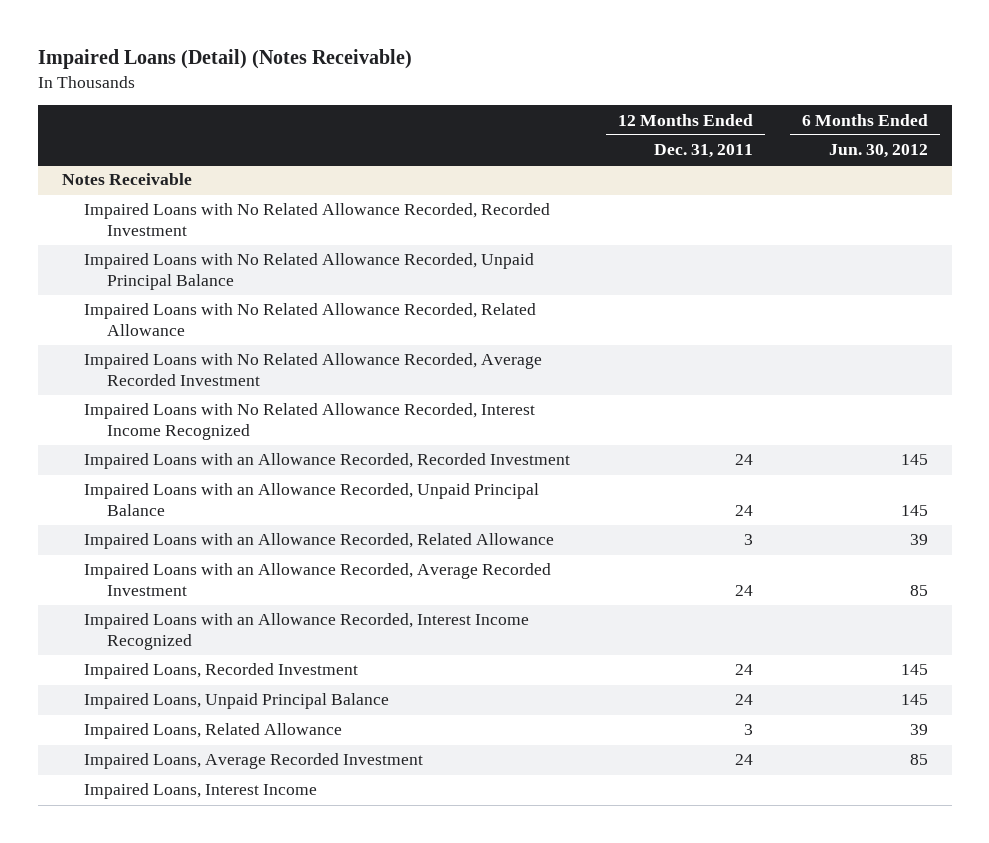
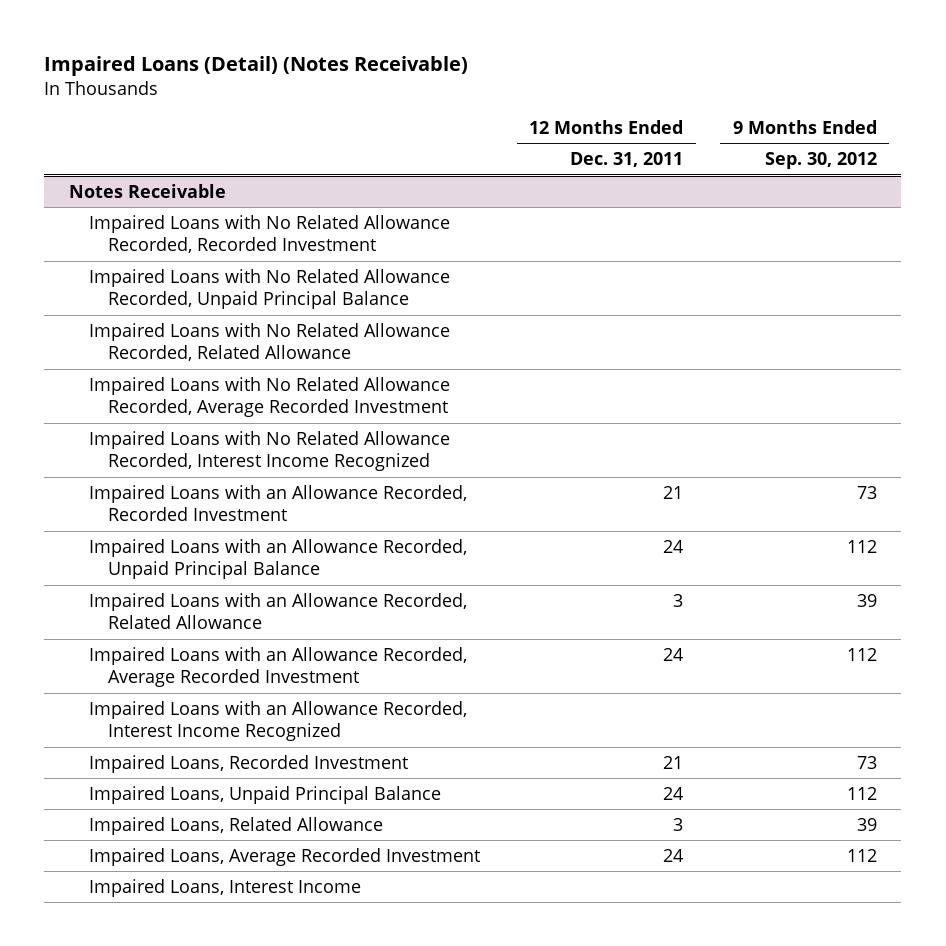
- | 12 Months Ended Dec. 31, 2011 | 6 Months Ended Jun. 30, 2012
+ | 12 Months Ended Dec. 31, 2011 | 9 Months Ended Sep. 30, 2012
@ Notes Receivable
- Impaired Loans with an Allowance Recorded, Recorded Investment | 24 | 145
+ Impaired Loans with an Allowance Recorded, Recorded Investment | 21 | 73
- Impaired Loans, Recorded Investment | 24 | 145
+ Impaired Loans, Recorded Investment | 21 | 73

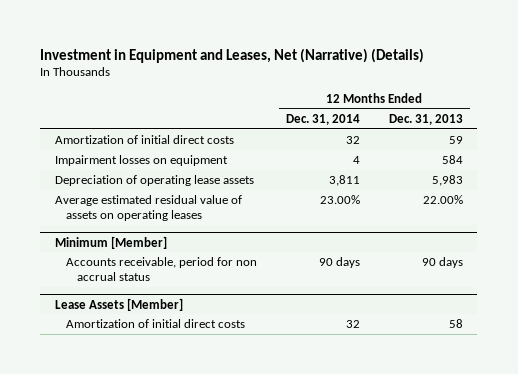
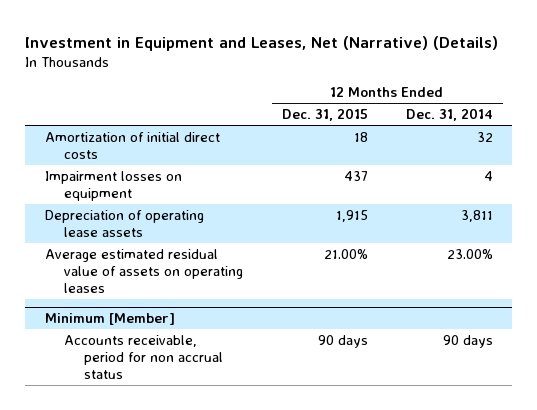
- | 12 Months Ended Dec. 31, 2014 | 12 Months Ended Dec. 31, 2013
+ | 12 Months Ended Dec. 31, 2015 | 12 Months Ended Dec. 31, 2014
- Lease Assets [Member]
- Amortization of initial direct costs | 32 | 58

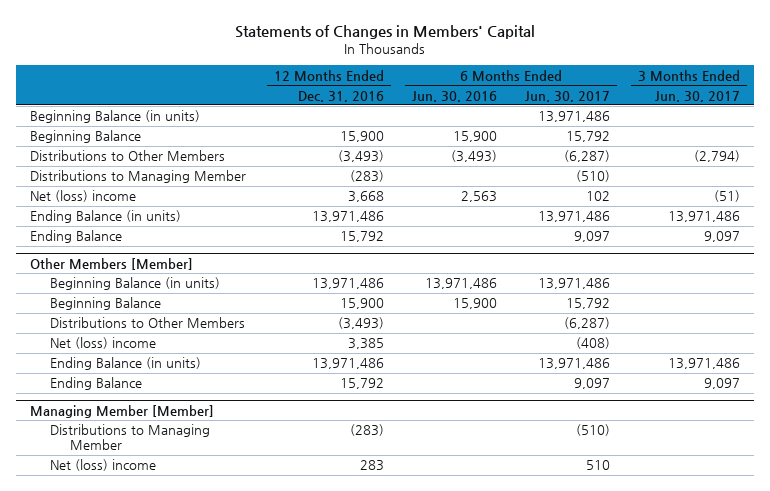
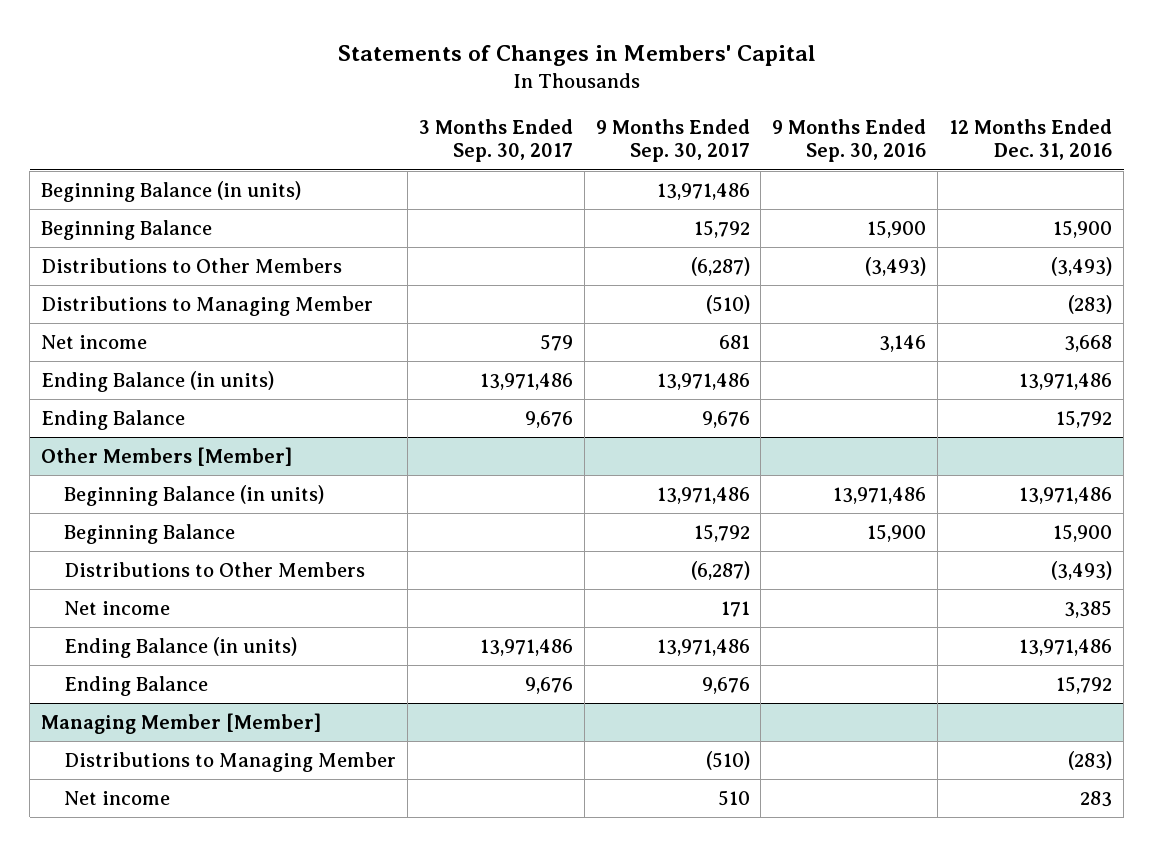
- | 12 Months Ended Dec. 31, 2016 | 6 Months Ended Jun. 30, 2016 | 6 Months Ended Jun. 30, 2017 | 3 Months Ended Jun. 30, 2017
+ | 3 Months Ended Sep. 30, 2017 | 9 Months Ended Sep. 30, 2017 | 9 Months Ended Sep. 30, 2016 | 12 Months Ended Dec. 31, 2016
- Net (loss) income | 3,668 | 2,563 | 102 | (51)
+ Net income | 579 | 681 | 3,146 | 3,668
@ Other Members [Member]
- Net (loss) income | 3,385 | | (408) |
+ Net income | | 171 | | 3,385
@ Managing Member [Member]
- Net (loss) income | 283 | | 510 |
+ Net income | | 510 | | 283

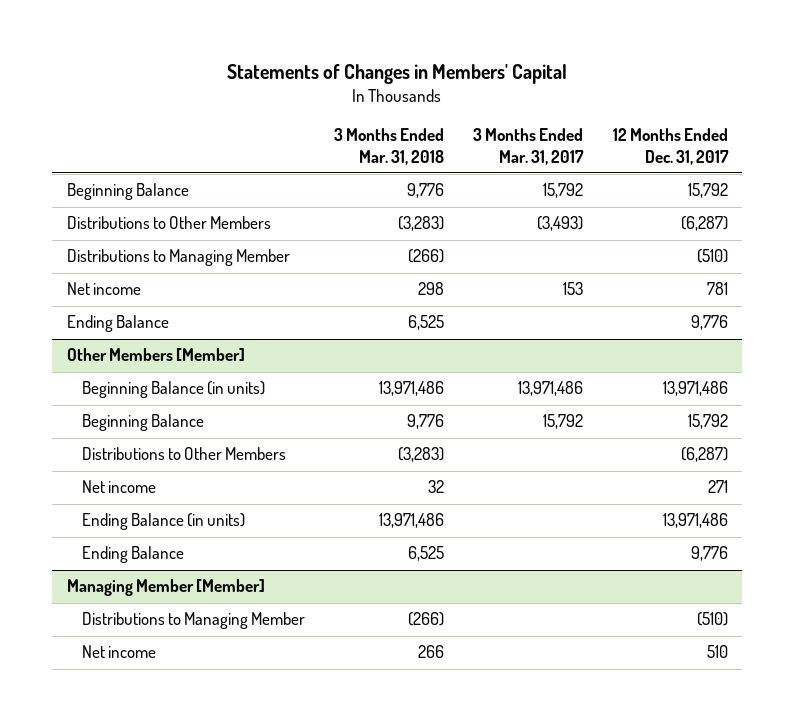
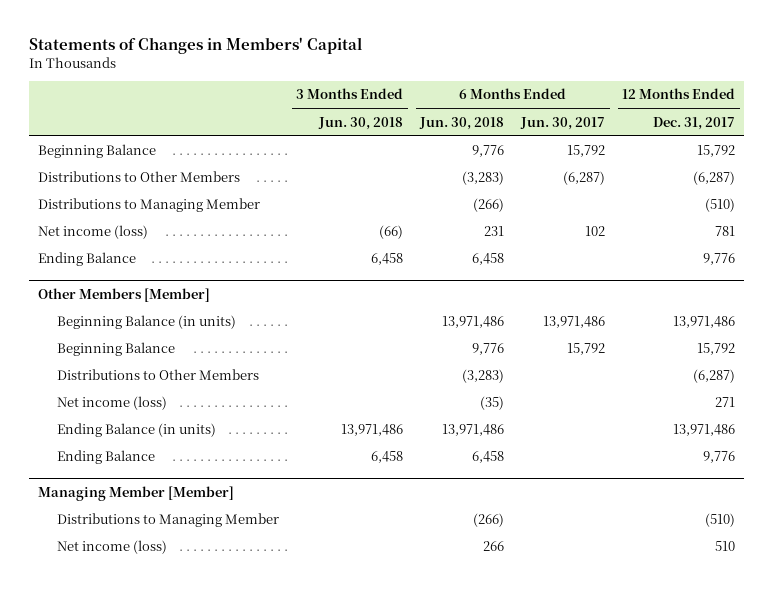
- | 3 Months Ended Mar. 31, 2018 | 3 Months Ended Mar. 31, 2017 | 12 Months Ended Dec. 31, 2017
+ | 3 Months Ended Jun. 30, 2018 | 6 Months Ended Jun. 30, 2018 | 6 Months Ended Jun. 30, 2017 | 12 Months Ended Dec. 31, 2017
- Net income | 298 | 153 | 781
+ Net income (loss) | (66) | 231 | 102 | 781
@ Other Members [Member]
- Net income | 32 | | 271
+ Net income (loss) | | (35) | | 271
@ Managing Member [Member]
- Net income | 266 | | 510
+ Net income (loss) | | 266 | | 510

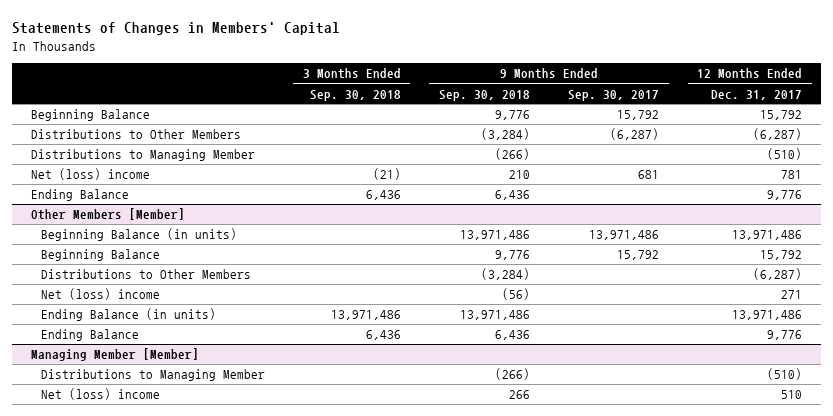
- | 3 Months Ended Jun. 30, 2018 | 6 Months Ended Jun. 30, 2018 | 6 Months Ended Jun. 30, 2017 | 12 Months Ended Dec. 31, 2017
+ | 3 Months Ended Sep. 30, 2018 | 9 Months Ended Sep. 30, 2018 | 9 Months Ended Sep. 30, 2017 | 12 Months Ended Dec. 31, 2017
- Net income (loss) | (66) | 231 | 102 | 781
+ Net (loss) income | (21) | 210 | 681 | 781
@ Other Members [Member]
- Net income (loss) | | (35) | | 271
+ Net (loss) income | | (56) | | 271
@ Managing Member [Member]
- Net income (loss) | | 266 | | 510
+ Net (loss) income | | 266 | | 510

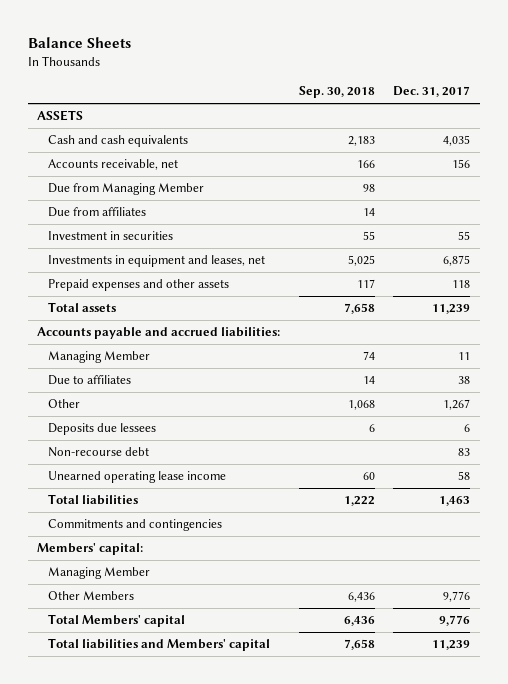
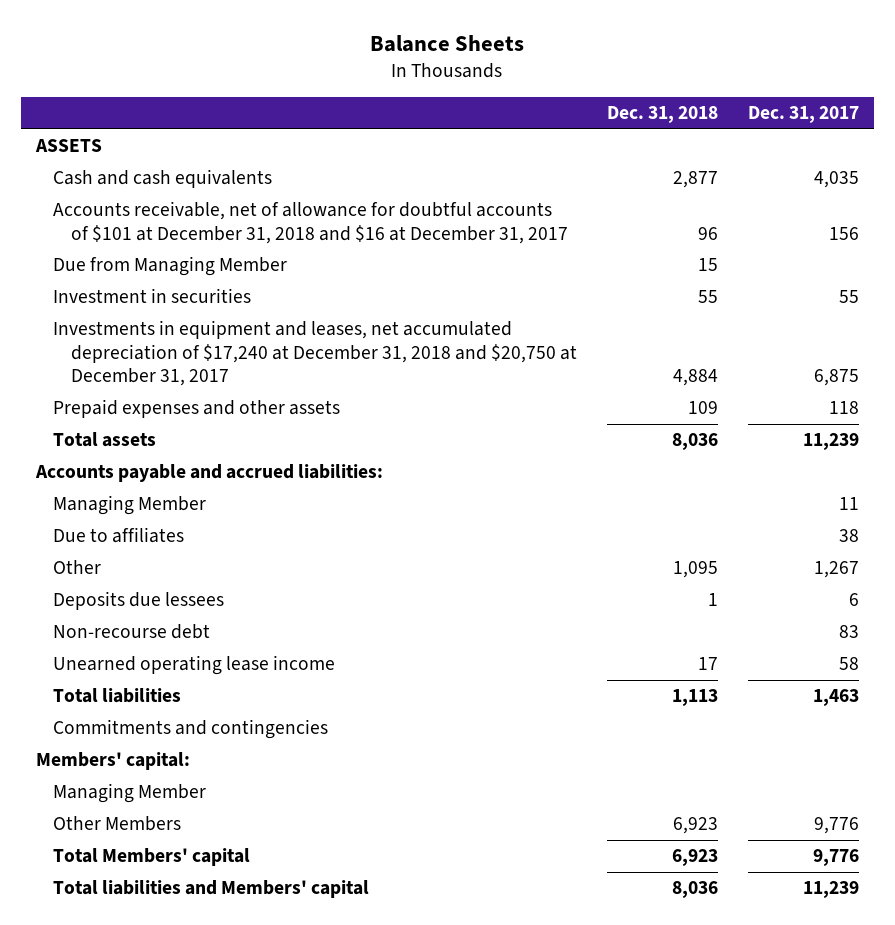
- | Sep. 30, 2018 | Dec. 31, 2017
+ | Dec. 31, 2018 | Dec. 31, 2017
- Accounts receivable, net | 166 | 156
+ Accounts receivable, net of allowance for doubtful accounts of $101 at December 31, 2018 and $16 at December 31, 2017 | 96 | 156
- Due from affiliates | 14 |
- Investments in equipment and leases, net | 5,025 | 6,875
+ Investments in equipment and leases, net accumulated depreciation of $17,240 at December 31, 2018 and $20,750 at December 31, 2017 | 4,884 | 6,875

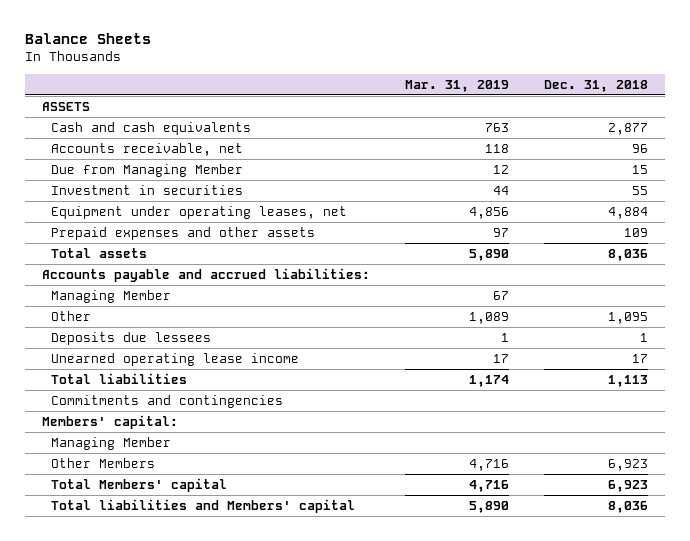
- | Dec. 31, 2018 | Dec. 31, 2017
+ | Mar. 31, 2019 | Dec. 31, 2018
- Accounts receivable, net of allowance for doubtful accounts of $101 at December 31, 2018 and $16 at December 31, 2017 | 96 | 156
+ Accounts receivable, net | 118 | 96
- Investments in equipment and leases, net accumulated depreciation of $17,240 at December 31, 2018 and $20,750 at December 31, 2017 | 4,884 | 6,875
+ Equipment under operating leases, net | 4,856 | 4,884
- Due to affiliates | | 38
- Non-recourse debt | | 83

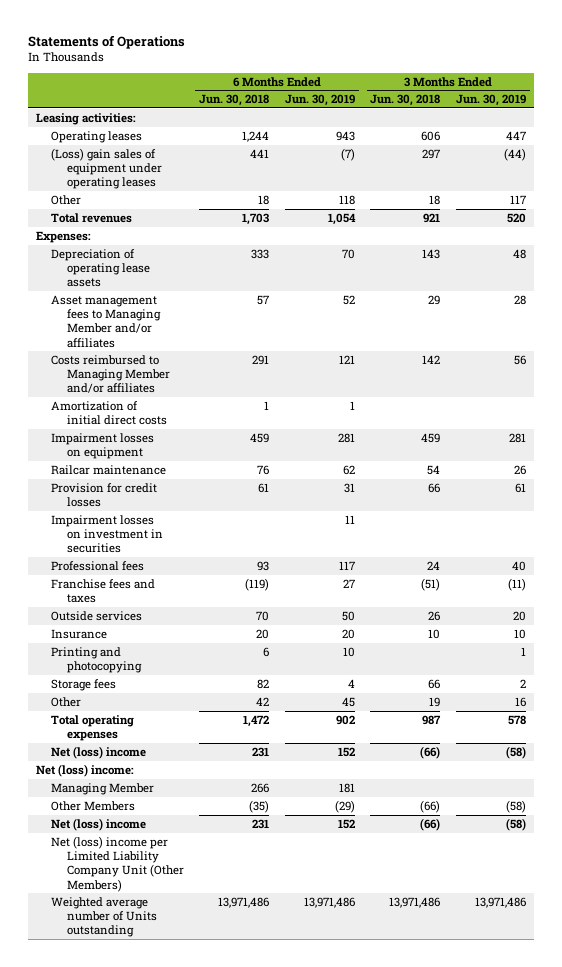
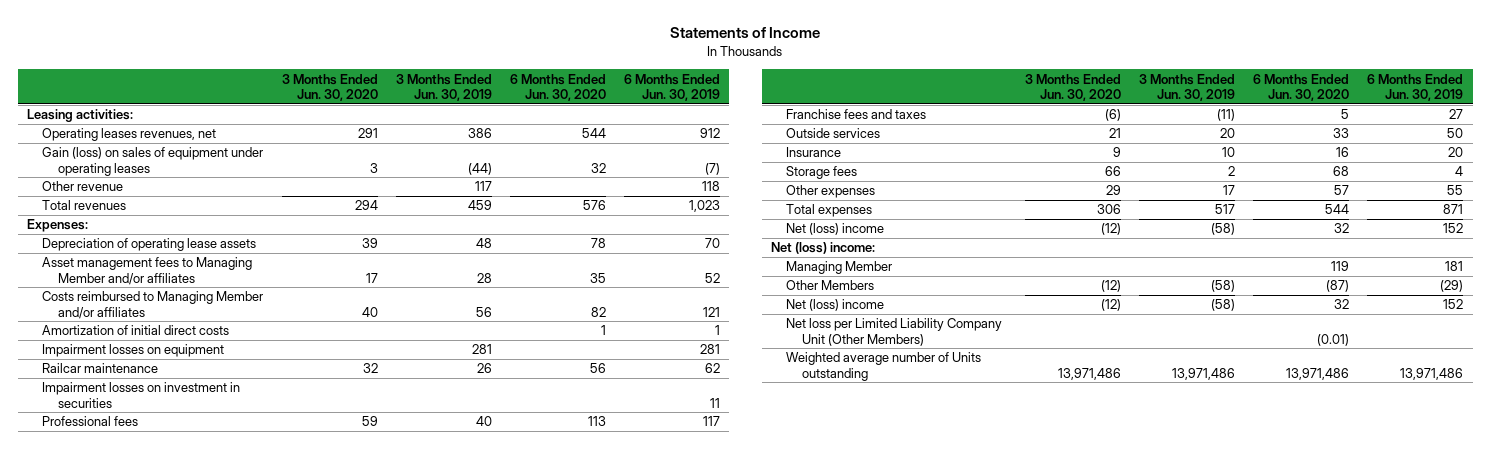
- Statements of Operations
+ Statements of Income
- | 6 Months Ended Jun. 30, 2018 | 6 Months Ended Jun. 30, 2019 | 3 Months Ended Jun. 30, 2018 | 3 Months Ended Jun. 30, 2019
+ | 3 Months Ended Jun. 30, 2020 | 3 Months Ended Jun. 30, 2019 | 6 Months Ended Jun. 30, 2020 | 6 Months Ended Jun. 30, 2019
- Operating leases | 1,244 | 943 | 606 | 447
- (Loss) gain sales of equipment under operating leases | 441 | (7) | 297 | (44)
- Other | 18 | 118 | 18 | 117
- Total revenues | 1,703 | 1,054 | 921 | 520
+ Operating leases revenues, net | 291 | 386 | 544 | 912
+ Gain (loss) on sales of equipment under operating leases | 3 | (44) | 32 | (7)
+ Other revenue | | 117 | | 118
+ Total revenues | 294 | 459 | 576 | 1,023
- Provision for credit losses | 61 | 31 | 66 | 61
- Printing and photocopying | 6 | 10 | | 1
- Other | 42 | 45 | 19 | 16
- Total operating expenses | 1,472 | 902 | 987 | 578
+ Other expenses | 29 | 17 | 57 | 55
+ Total expenses | 306 | 517 | 544 | 871
- Net (loss) income per Limited Liability Company Unit (Other Members)
+ Net loss per Limited Liability Company Unit (Other Members) | | | (0.01) |

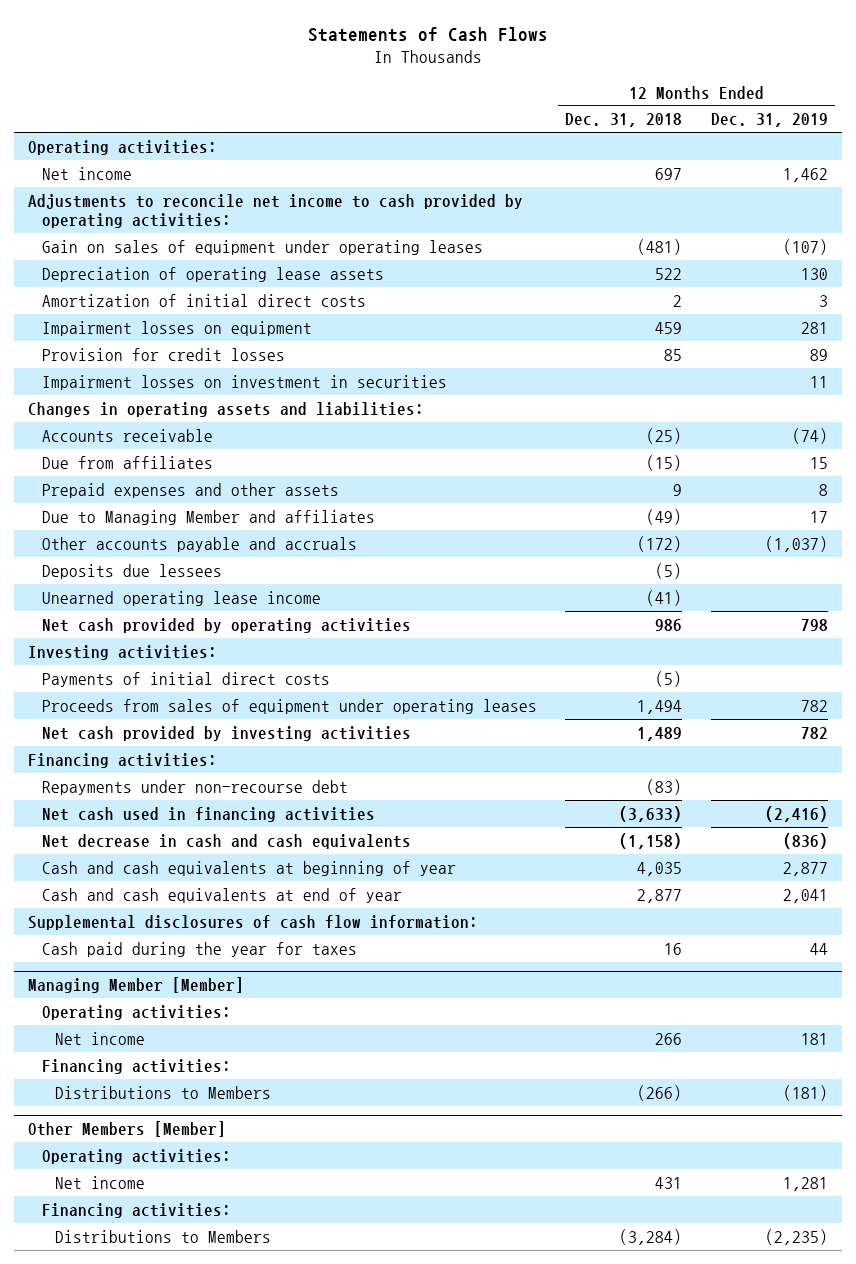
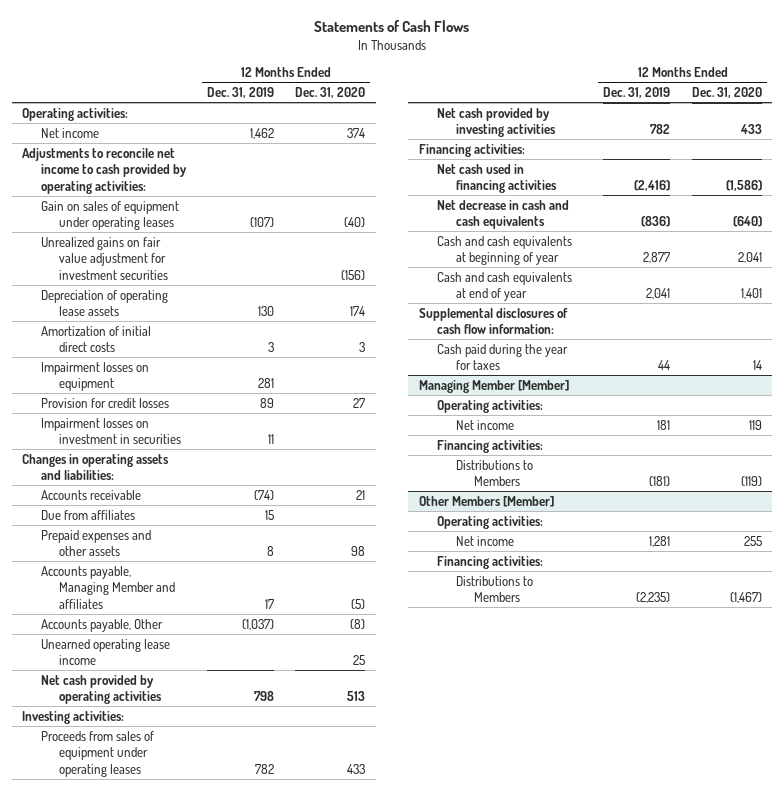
- | 12 Months Ended Dec. 31, 2018 | 12 Months Ended Dec. 31, 2019
+ | 12 Months Ended Dec. 31, 2019 | 12 Months Ended Dec. 31, 2020
+ Unrealized gains on fair value adjustment for investment securities | | (156)
- Due to Managing Member and affiliates | (49) | 17
- Other accounts payable and accruals | (172) | (1,037)
- Deposits due lessees | (5) |
+ Accounts payable, Managing Member and affiliates | 17 | (5)
+ Accounts payable, Other | (1,037) | (8)
- Payments of initial direct costs | (5) |
- Repayments under non-recourse debt | (83) |

